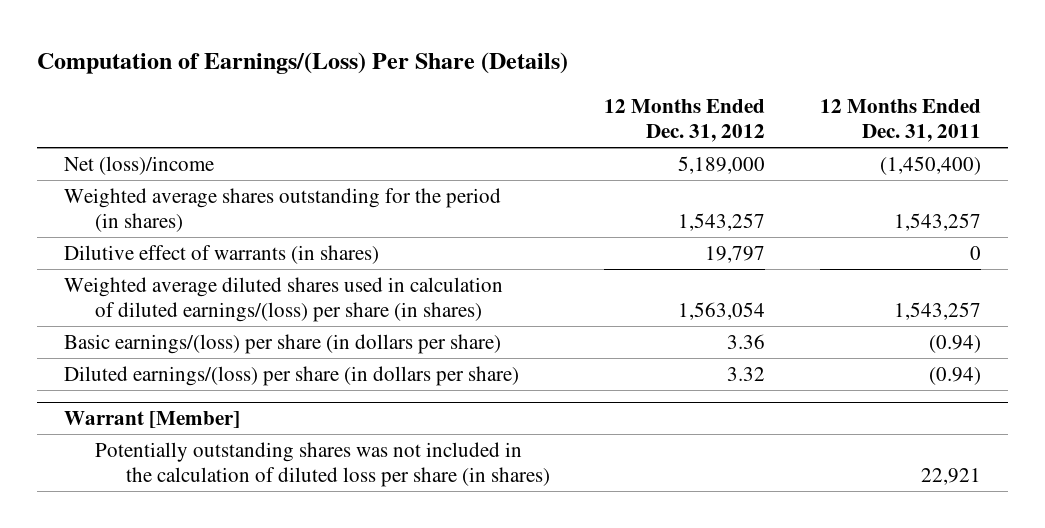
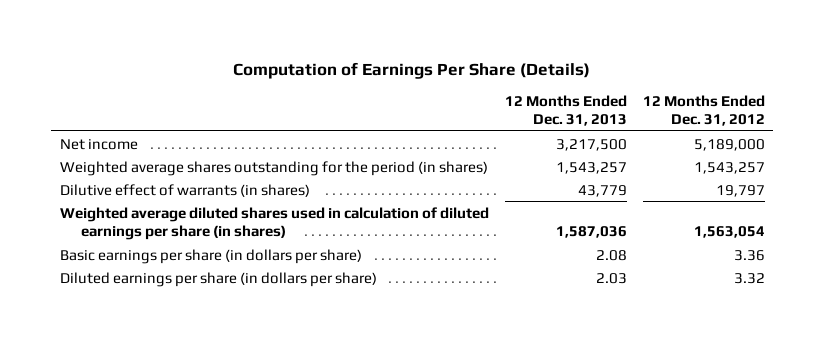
- Computation of Earnings/(Loss) Per Share (Details)
+ Computation of Earnings Per Share (Details)
- | 12 Months Ended Dec. 31, 2012 | 12 Months Ended Dec. 31, 2011
+ | 12 Months Ended Dec. 31, 2013 | 12 Months Ended Dec. 31, 2012
- Net (loss)/income | 5,189,000 | (1,450,400)
+ Net income | 3,217,500 | 5,189,000
- Weighted average diluted shares used in calculation of diluted earnings/(loss) per share (in shares) | 1,563,054 | 1,543,257
- Basic earnings/(loss) per share (in dollars per share) | 3.36 | (0.94)
- Diluted earnings/(loss) per share (in dollars per share) | 3.32 | (0.94)
- Warrant [Member]
- Potentially outstanding shares was not included in the calculation of diluted loss per share (in shares) | | 22,921
+ Weighted average diluted shares used in calculation of diluted earnings per share (in shares) | 1,587,036 | 1,563,054
+ Basic earnings per share (in dollars per share) | 2.08 | 3.36
+ Diluted earnings per share (in dollars per share) | 2.03 | 3.32

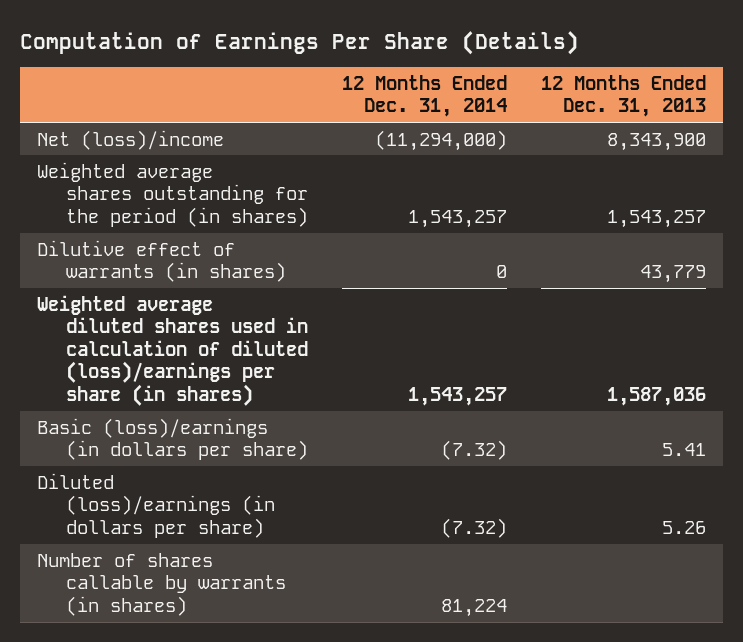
- | 12 Months Ended Dec. 31, 2013 | 12 Months Ended Dec. 31, 2012
+ | 12 Months Ended Dec. 31, 2014 | 12 Months Ended Dec. 31, 2013
- Net income | 3,217,500 | 5,189,000
+ Net (loss)/income | (11,294,000) | 8,343,900
- Weighted average diluted shares used in calculation of diluted earnings per share (in shares) | 1,587,036 | 1,563,054
- Basic earnings per share (in dollars per share) | 2.08 | 3.36
- Diluted earnings per share (in dollars per share) | 2.03 | 3.32
+ Weighted average diluted shares used in calculation of diluted (loss)/earnings per share (in shares) | 1,543,257 | 1,587,036
+ Basic (loss)/earnings (in dollars per share) | (7.32) | 5.41
+ Diluted (loss)/earnings (in dollars per share) | (7.32) | 5.26
+ Number of shares callable by warrants (in shares) | 81,224 |

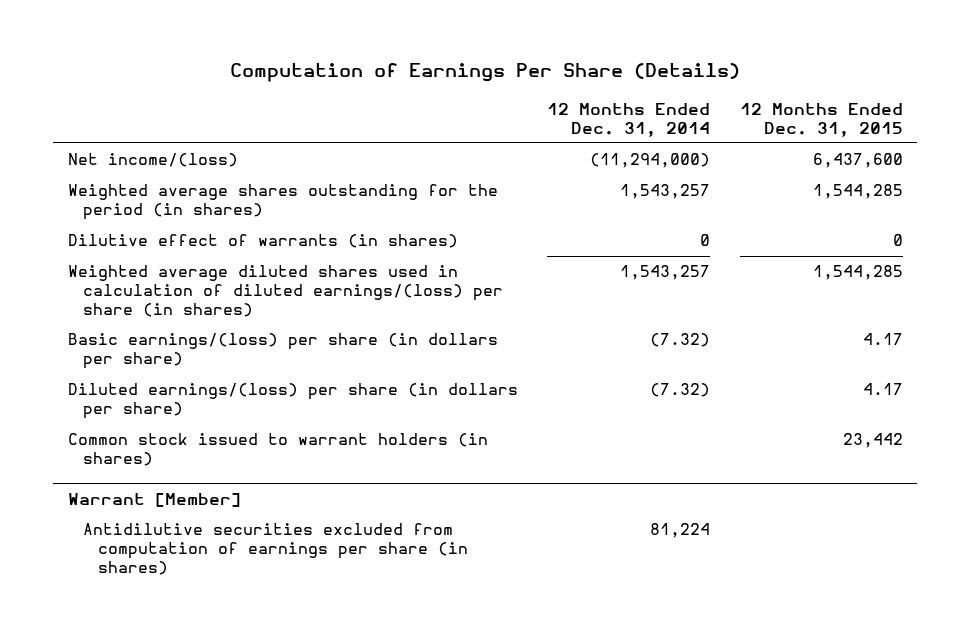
- | 12 Months Ended Dec. 31, 2014 | 12 Months Ended Dec. 31, 2013
+ | 12 Months Ended Dec. 31, 2014 | 12 Months Ended Dec. 31, 2015
- Net (loss)/income | (11,294,000) | 8,343,900
+ Net income/(loss) | (11,294,000) | 6,437,600
- Weighted average diluted shares used in calculation of diluted (loss)/earnings per share (in shares) | 1,543,257 | 1,587,036
- Basic (loss)/earnings (in dollars per share) | (7.32) | 5.41
- Diluted (loss)/earnings (in dollars per share) | (7.32) | 5.26
- Number of shares callable by warrants (in shares) | 81,224 |
+ Weighted average diluted shares used in calculation of diluted earnings/(loss) per share (in shares) | 1,543,257 | 1,544,285
+ Basic earnings/(loss) per share (in dollars per share) | (7.32) | 4.17
+ Diluted earnings/(loss) per share (in dollars per share) | (7.32) | 4.17
+ Common stock issued to warrant holders (in shares) | | 23,442
+ Warrant [Member]
+ Antidilutive securities excluded from computation of earnings per share (in shares) | 81,224 |

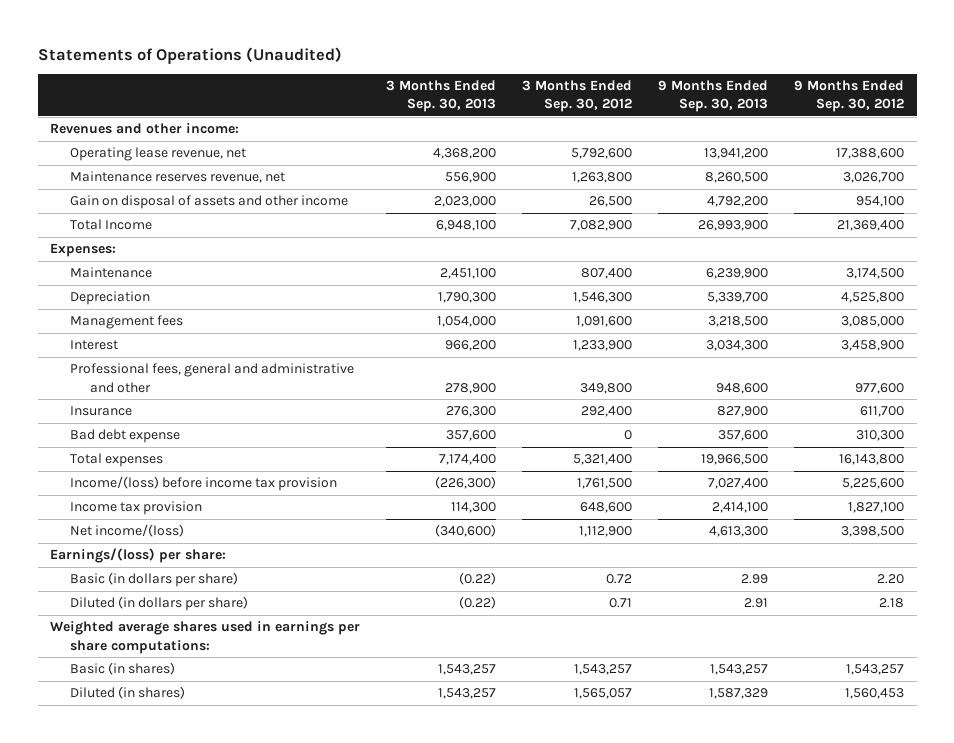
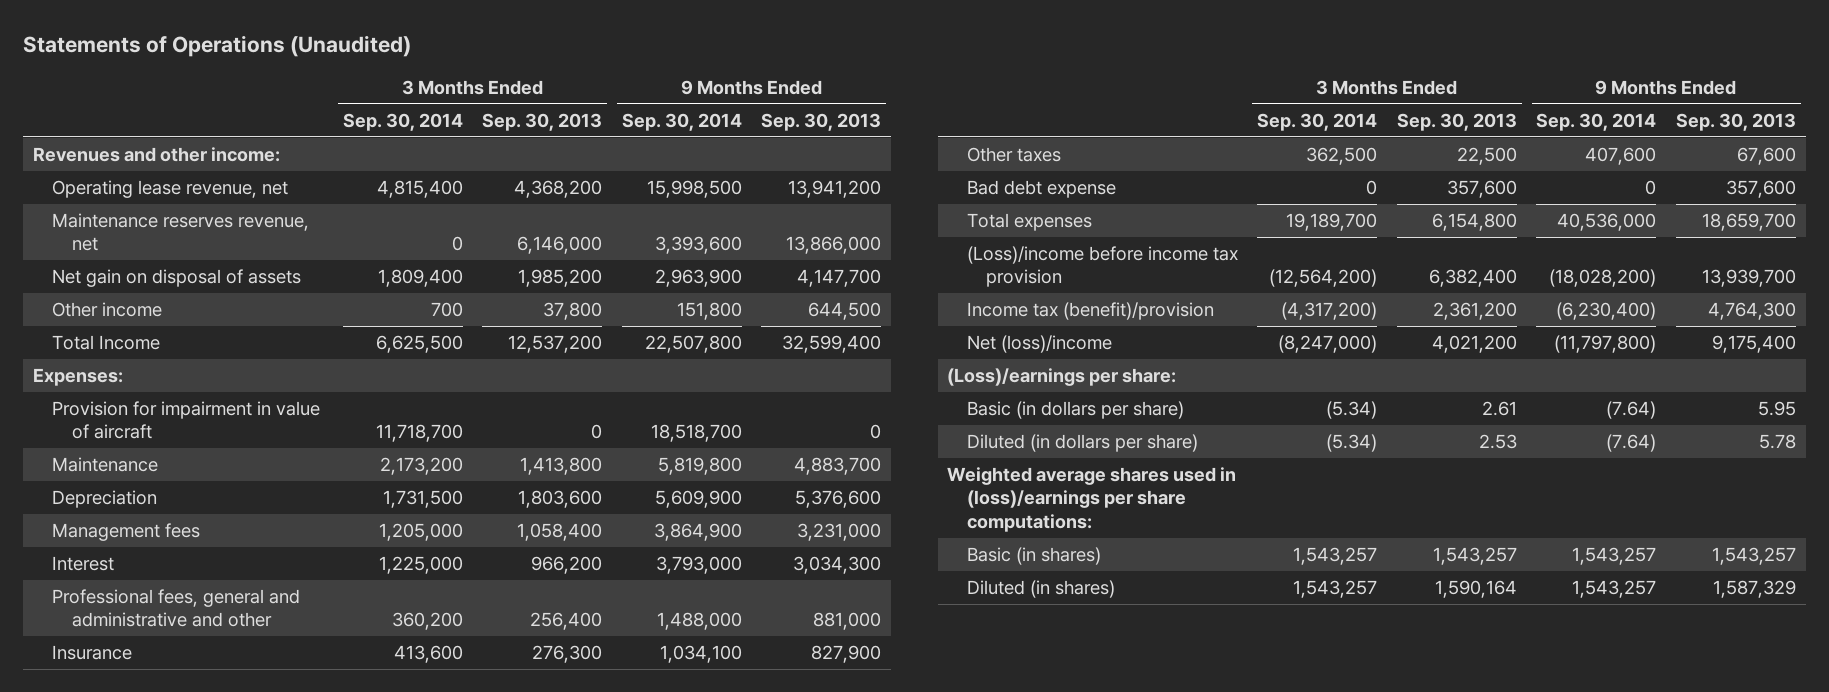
- | 3 Months Ended Sep. 30, 2013 | 3 Months Ended Sep. 30, 2012 | 9 Months Ended Sep. 30, 2013 | 9 Months Ended Sep. 30, 2012
+ | 3 Months Ended Sep. 30, 2014 | 3 Months Ended Sep. 30, 2013 | 9 Months Ended Sep. 30, 2014 | 9 Months Ended Sep. 30, 2013
- Maintenance reserves revenue, net | 556,900 | 1,263,800 | 8,260,500 | 3,026,700
- Gain on disposal of assets and other income | 2,023,000 | 26,500 | 4,792,200 | 954,100
- Total Income | 6,948,100 | 7,082,900 | 26,993,900 | 21,369,400
+ Maintenance reserves revenue, net | 0 | 6,146,000 | 3,393,600 | 13,866,000
+ Net gain on disposal of assets | 1,809,400 | 1,985,200 | 2,963,900 | 4,147,700
+ Other income | 700 | 37,800 | 151,800 | 644,500
+ Total Income | 6,625,500 | 12,537,200 | 22,507,800 | 32,599,400
- Maintenance | 2,451,100 | 807,400 | 6,239,900 | 3,174,500
- Depreciation | 1,790,300 | 1,546,300 | 5,339,700 | 4,525,800
- Management fees | 1,054,000 | 1,091,600 | 3,218,500 | 3,085,000
+ Provision for impairment in value of aircraft | 11,718,700 | 0 | 18,518,700 | 0
+ Maintenance | 2,173,200 | 1,413,800 | 5,819,800 | 4,883,700
+ Depreciation | 1,731,500 | 1,803,600 | 5,609,900 | 5,376,600
+ Management fees | 1,205,000 | 1,058,400 | 3,864,900 | 3,231,000
- Professional fees, general and administrative and other | 278,900 | 349,800 | 948,600 | 977,600
+ Professional fees, general and administrative and other | 360,200 | 256,400 | 1,488,000 | 881,000
+ Other taxes | 362,500 | 22,500 | 407,600 | 67,600
- Total expenses | 7,174,400 | 5,321,400 | 19,966,500 | 16,143,800
- Income/(loss) before income tax provision | (226,300) | 1,761,500 | 7,027,400 | 5,225,600
- Income tax provision | 114,300 | 648,600 | 2,414,100 | 1,827,100
- Net income/(loss) | (340,600) | 1,112,900 | 4,613,300 | 3,398,500
- Earnings/(loss) per share:
- Basic (in dollars per share) | (0.22) | 0.72 | 2.99 | 2.20
- Diluted (in dollars per share) | (0.22) | 0.71 | 2.91 | 2.18
- Weighted average shares used in earnings per share computations:
+ Total expenses | 19,189,700 | 6,154,800 | 40,536,000 | 18,659,700
+ (Loss)/income before income tax provision | (12,564,200) | 6,382,400 | (18,028,200) | 13,939,700
+ Income tax (benefit)/provision | (4,317,200) | 2,361,200 | (6,230,400) | 4,764,300
+ Net (loss)/income | (8,247,000) | 4,021,200 | (11,797,800) | 9,175,400
+ (Loss)/earnings per share:
+ Basic (in dollars per share) | (5.34) | 2.61 | (7.64) | 5.95
+ Diluted (in dollars per share) | (5.34) | 2.53 | (7.64) | 5.78
+ Weighted average shares used in (loss)/earnings per share computations:
- Diluted (in shares) | 1,543,257 | 1,565,057 | 1,587,329 | 1,560,453
+ Diluted (in shares) | 1,543,257 | 1,590,164 | 1,543,257 | 1,587,329

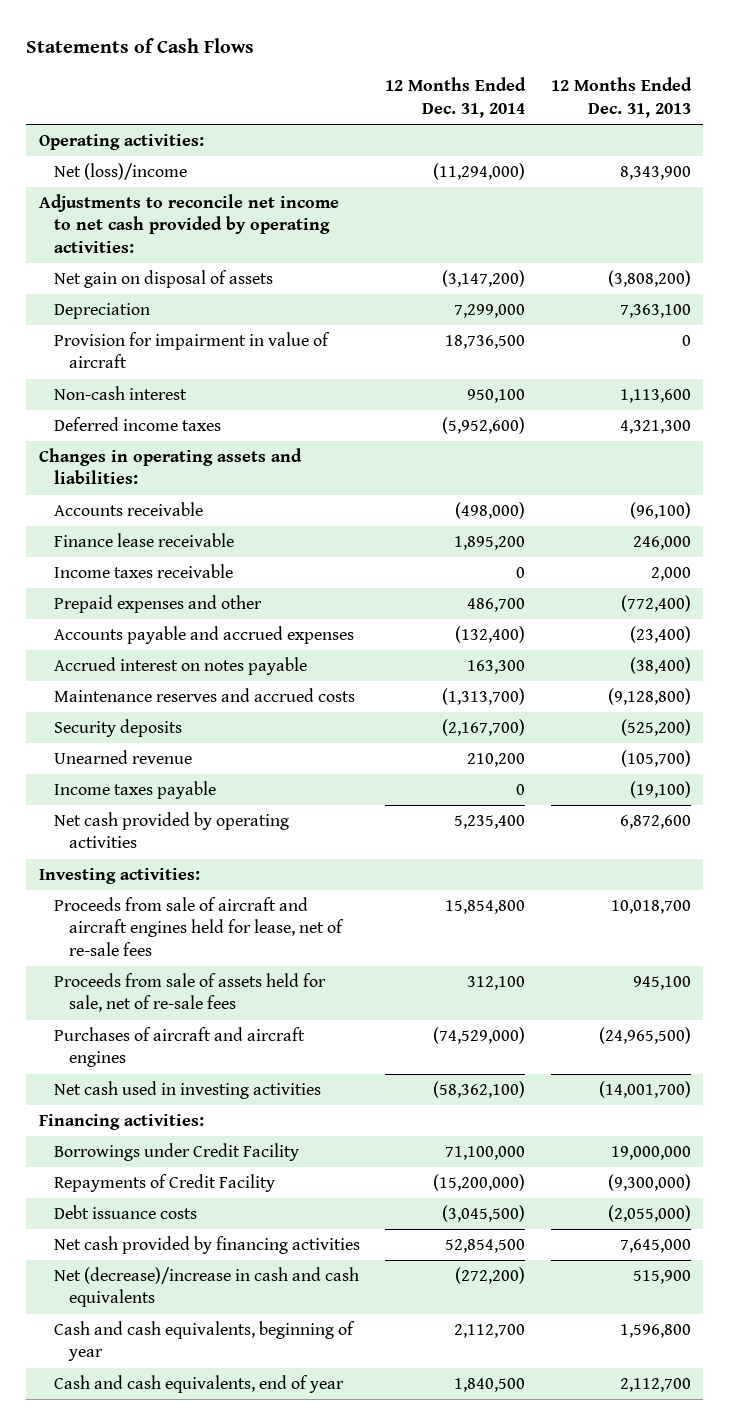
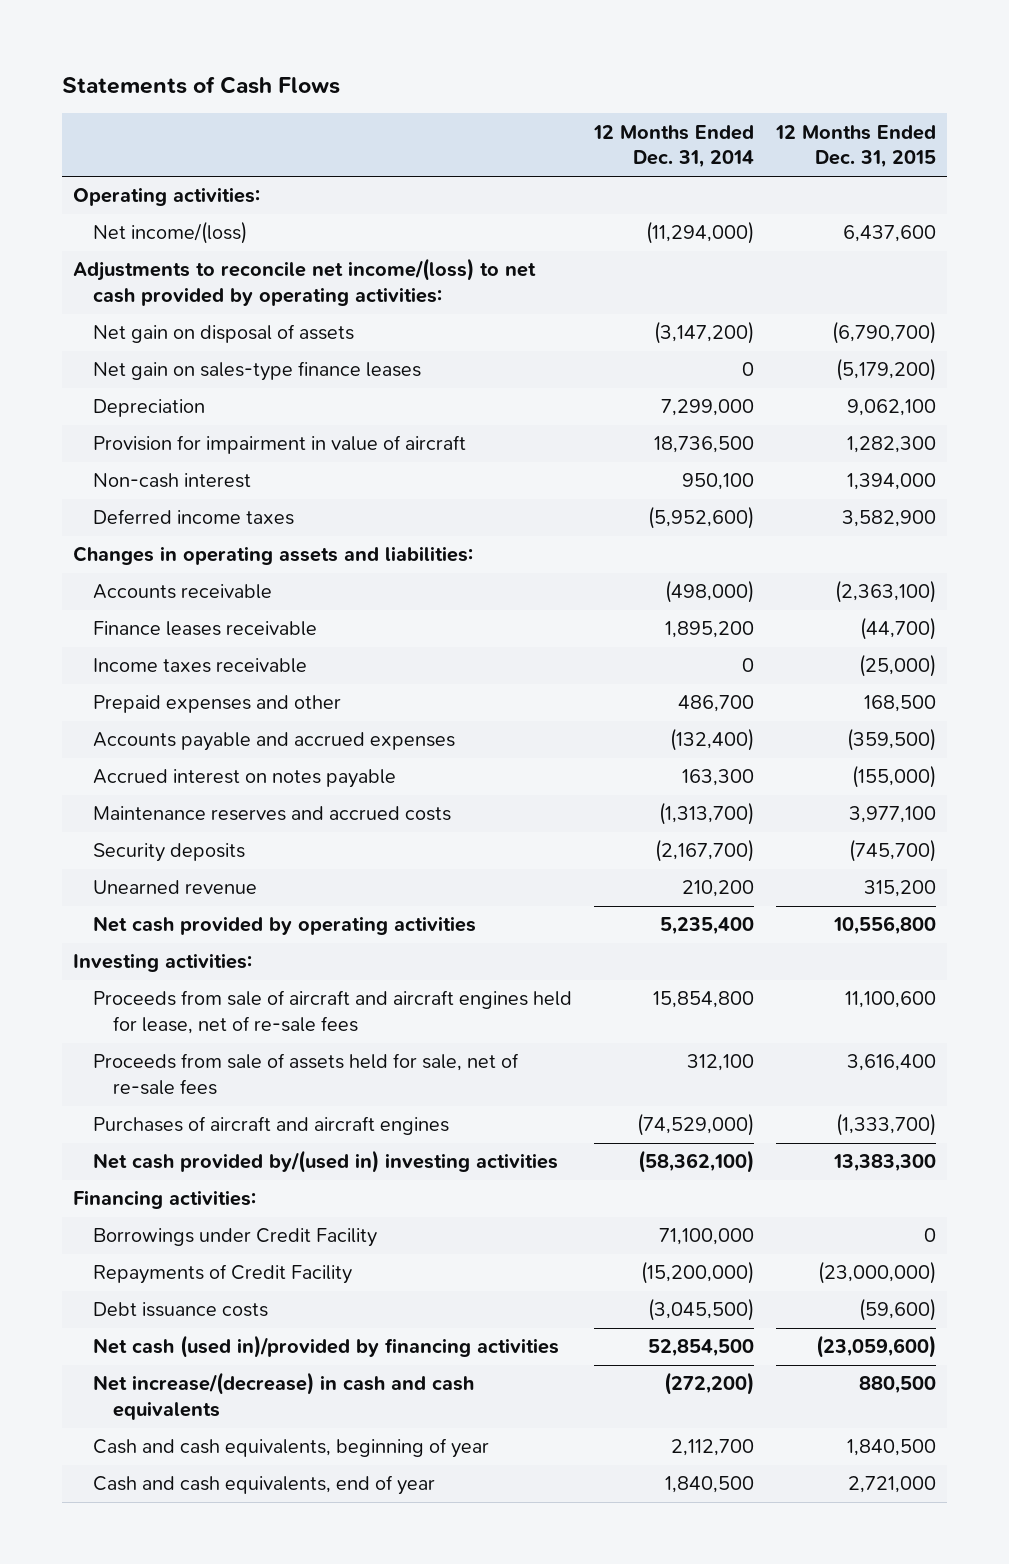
- | 12 Months Ended Dec. 31, 2014 | 12 Months Ended Dec. 31, 2013
+ | 12 Months Ended Dec. 31, 2014 | 12 Months Ended Dec. 31, 2015
- Net (loss)/income | (11,294,000) | 8,343,900
- Adjustments to reconcile net income to net cash provided by operating activities:
+ Net income/(loss) | (11,294,000) | 6,437,600
+ Adjustments to reconcile net income/(loss) to net cash provided by operating activities:
+ Net gain on sales-type finance leases | 0 | (5,179,200)
- Finance lease receivable | 1,895,200 | 246,000
+ Finance leases receivable | 1,895,200 | (44,700)
- Income taxes payable | 0 | (19,100)
- Net cash used in investing activities | (58,362,100) | (14,001,700)
+ Net cash provided by/(used in) investing activities | (58,362,100) | 13,383,300
- Net cash provided by financing activities | 52,854,500 | 7,645,000
- Net (decrease)/increase in cash and cash equivalents | (272,200) | 515,900
+ Net cash (used in)/provided by financing activities | 52,854,500 | (23,059,600)
+ Net increase/(decrease) in cash and cash equivalents | (272,200) | 880,500

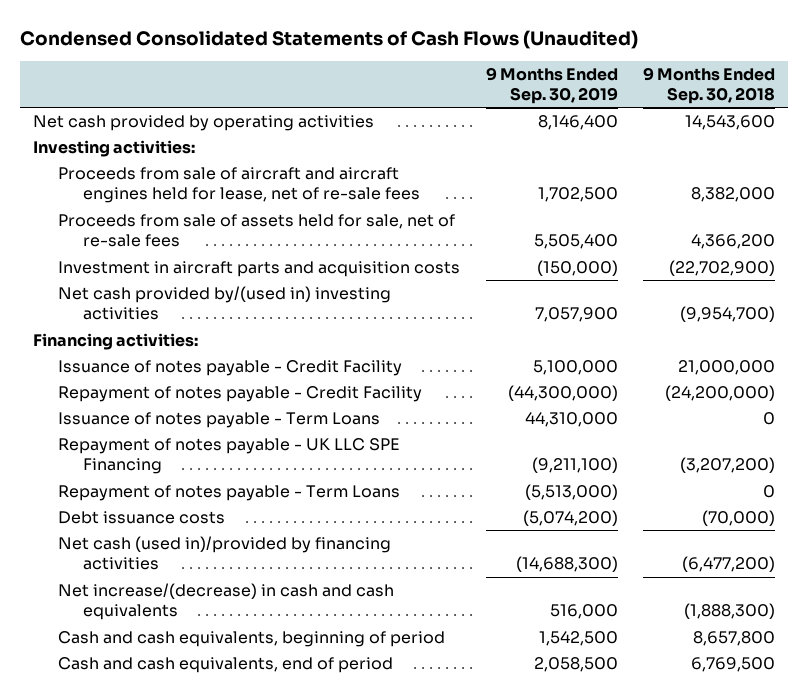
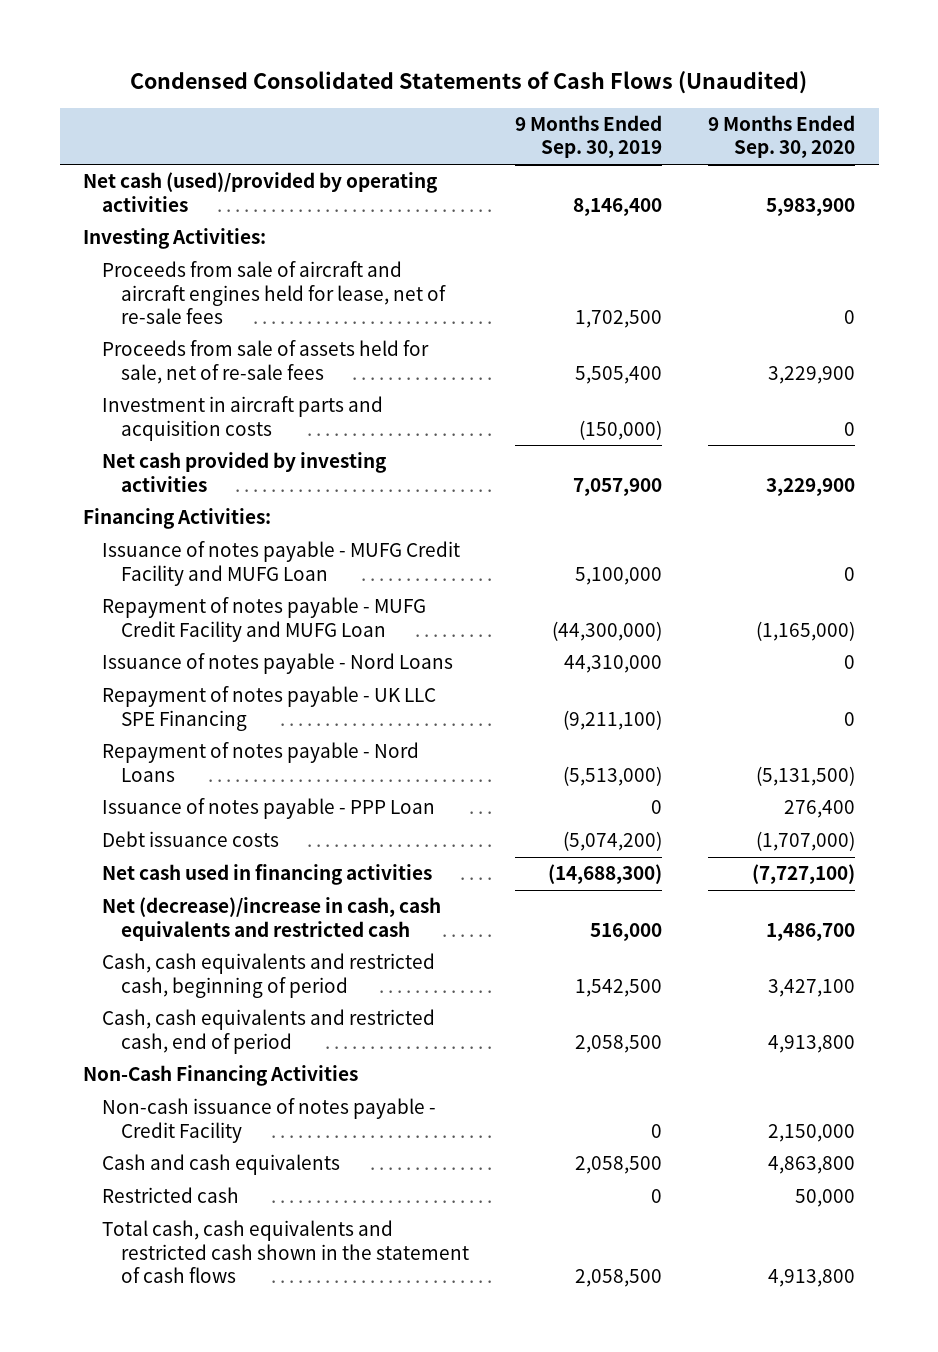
- | 9 Months Ended Sep. 30, 2019 | 9 Months Ended Sep. 30, 2018
+ | 9 Months Ended Sep. 30, 2019 | 9 Months Ended Sep. 30, 2020
- Net cash provided by operating activities | 8,146,400 | 14,543,600
- Investing activities:
+ Net cash (used)/provided by operating activities | 8,146,400 | 5,983,900
+ Investing Activities:
- Net cash provided by/(used in) investing activities | 7,057,900 | (9,954,700)
- Financing activities:
- Issuance of notes payable - Credit Facility | 5,100,000 | 21,000,000
- Repayment of notes payable - Credit Facility | (44,300,000) | (24,200,000)
- Issuance of notes payable - Term Loans | 44,310,000 | 0
+ Net cash provided by investing activities | 7,057,900 | 3,229,900
+ Financing Activities:
+ Issuance of notes payable - MUFG Credit Facility and MUFG Loan | 5,100,000 | 0
+ Repayment of notes payable - MUFG Credit Facility and MUFG Loan | (44,300,000) | (1,165,000)
+ Issuance of notes payable - Nord Loans | 44,310,000 | 0
- Repayment of notes payable - Term Loans | (5,513,000) | 0
+ Repayment of notes payable - Nord Loans | (5,513,000) | (5,131,500)
+ Issuance of notes payable - PPP Loan | 0 | 276,400
- Net cash (used in)/provided by financing activities | (14,688,300) | (6,477,200)
- Net increase/(decrease) in cash and cash equivalents | 516,000 | (1,888,300)
- Cash and cash equivalents, beginning of period | 1,542,500 | 8,657,800
- Cash and cash equivalents, end of period | 2,058,500 | 6,769,500
+ Net cash used in financing activities | (14,688,300) | (7,727,100)
+ Net (decrease)/increase in cash, cash equivalents and restricted cash | 516,000 | 1,486,700
+ Cash, cash equivalents and restricted cash, beginning of period | 1,542,500 | 3,427,100
+ Cash, cash equivalents and restricted cash, end of period | 2,058,500 | 4,913,800
+ Non-Cash Financing Activities
+ Non-cash issuance of notes payable - Credit Facility | 0 | 2,150,000
+ Cash and cash equivalents | 2,058,500 | 4,863,800
+ Restricted cash | 0 | 50,000
+ Total cash, cash equivalents and restricted cash shown in the statement of cash flows | 2,058,500 | 4,913,800

